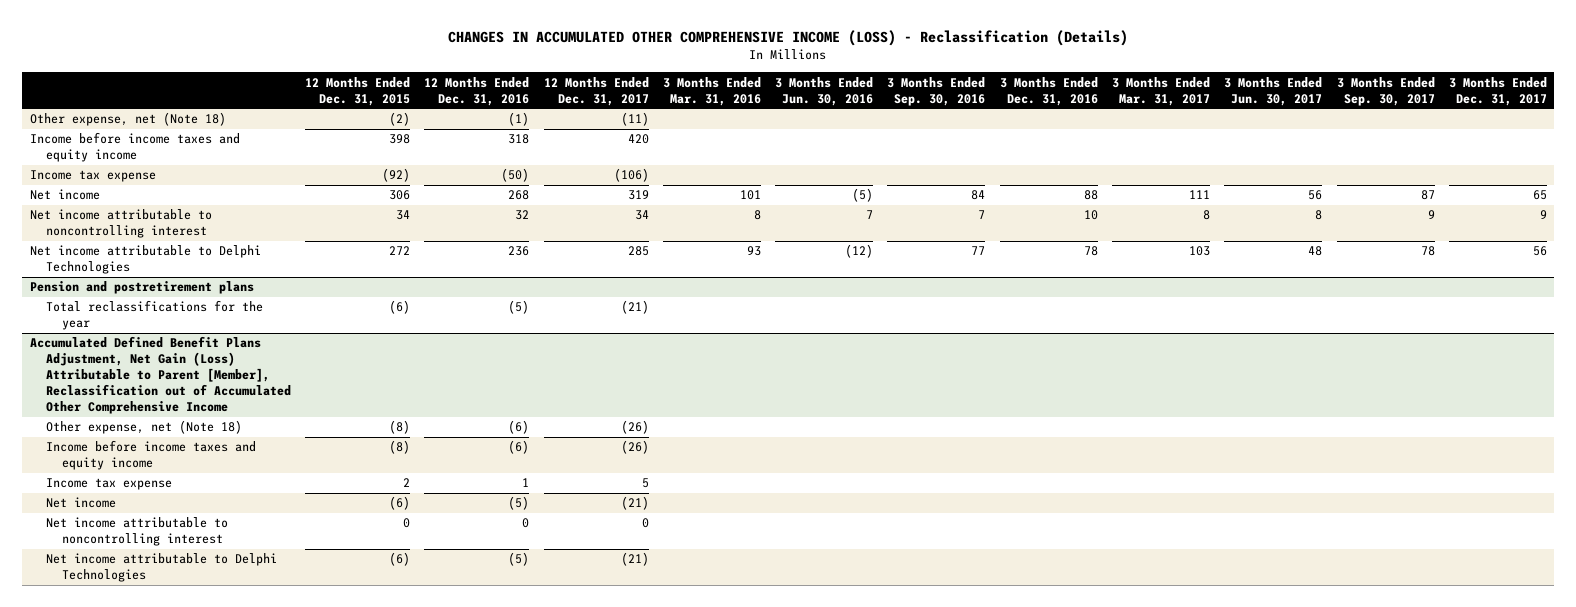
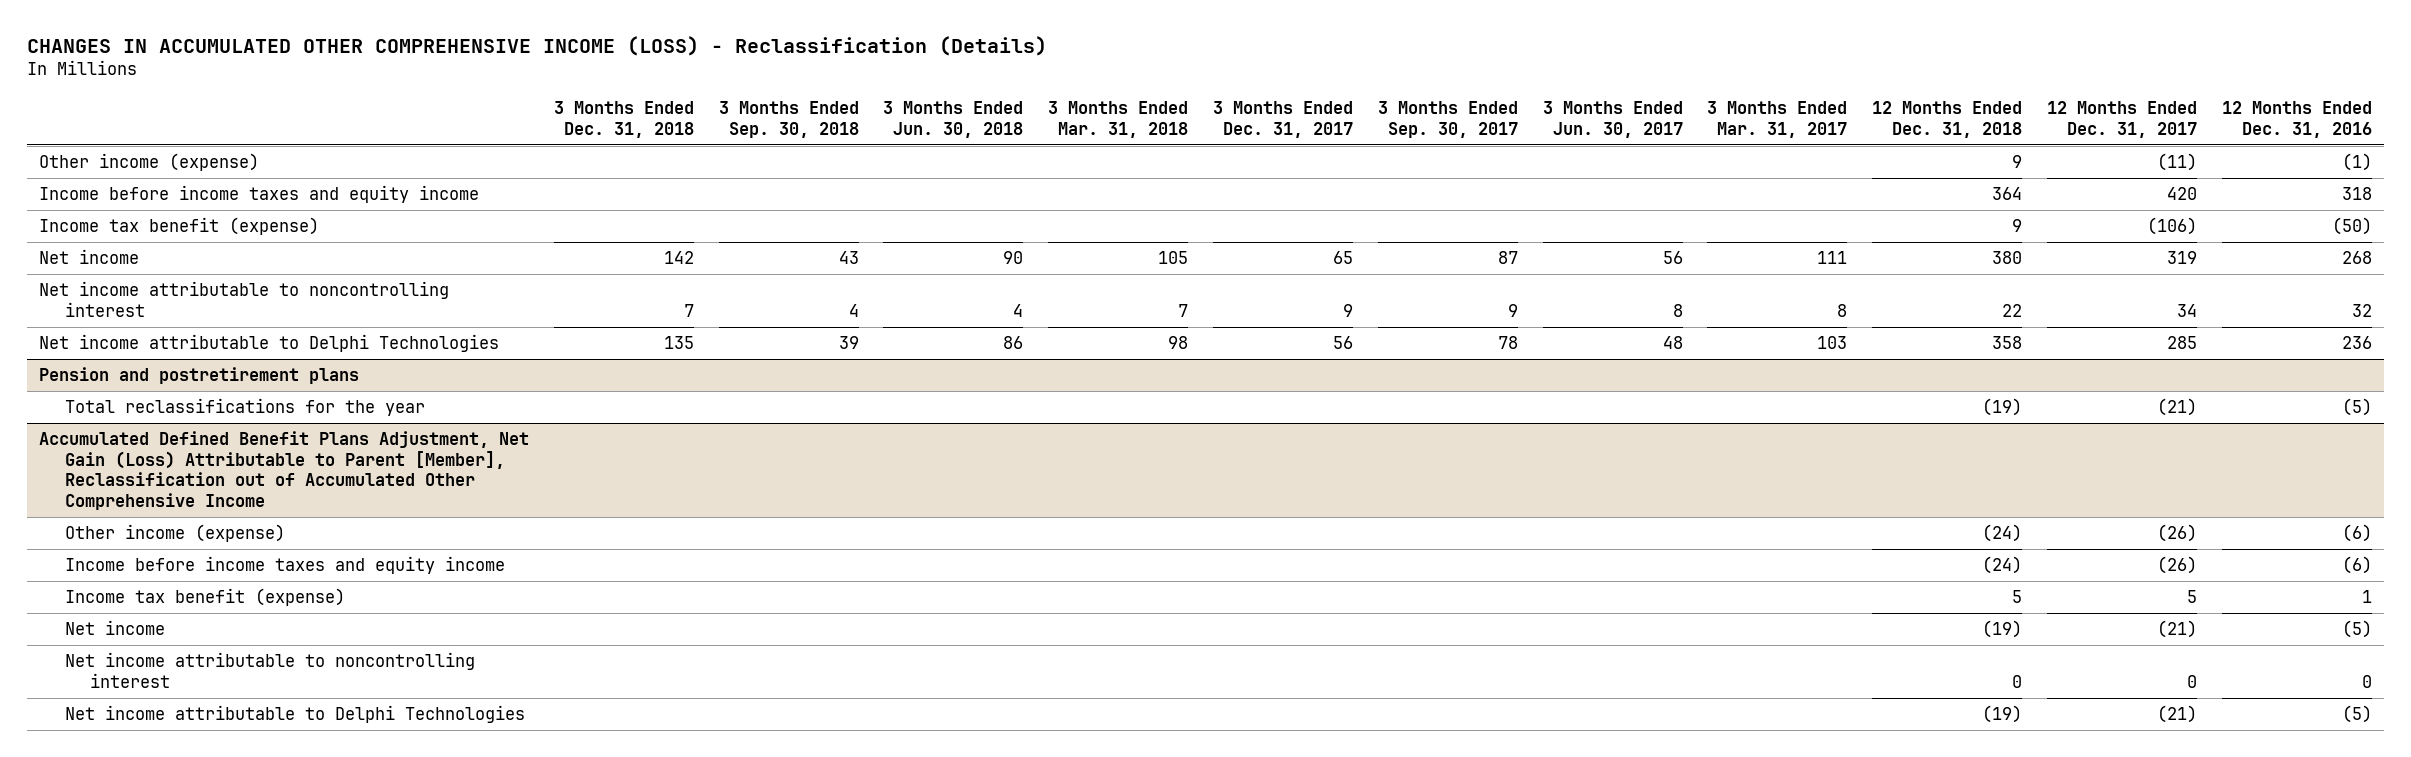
- | 12 Months Ended Dec. 31, 2015 | 12 Months Ended Dec. 31, 2016 | 12 Months Ended Dec. 31, 2017 | 3 Months Ended Mar. 31, 2016 | 3 Months Ended Jun. 30, 2016 | 3 Months Ended Sep. 30, 2016 | 3 Months Ended Dec. 31, 2016 | 3 Months Ended Mar. 31, 2017 | 3 Months Ended Jun. 30, 2017 | 3 Months Ended Sep. 30, 2017 | 3 Months Ended Dec. 31, 2017
+ | 3 Months Ended Dec. 31, 2018 | 3 Months Ended Sep. 30, 2018 | 3 Months Ended Jun. 30, 2018 | 3 Months Ended Mar. 31, 2018 | 3 Months Ended Dec. 31, 2017 | 3 Months Ended Sep. 30, 2017 | 3 Months Ended Jun. 30, 2017 | 3 Months Ended Mar. 31, 2017 | 12 Months Ended Dec. 31, 2018 | 12 Months Ended Dec. 31, 2017 | 12 Months Ended Dec. 31, 2016
- Other expense, net (Note 18) | (2) | (1) | (11) | | | | | | | |
+ Other income (expense) | | | | | | | | | 9 | (11) | (1)
- Income tax expense | (92) | (50) | (106) | | | | | | | |
+ Income tax benefit (expense) | | | | | | | | | 9 | (106) | (50)
@ Accumulated Defined Benefit Plans Adjustment, Net Gain (Loss) Attributable to Parent [Member], Reclassification out of Accumulated Other Comprehensive Income
- Other expense, net (Note 18) | (8) | (6) | (26) | | | | | | | |
+ Other income (expense) | | | | | | | | | (24) | (26) | (6)
- Income tax expense | 2 | 1 | 5 | | | | | | | |
+ Income tax benefit (expense) | | | | | | | | | 5 | 5 | 1

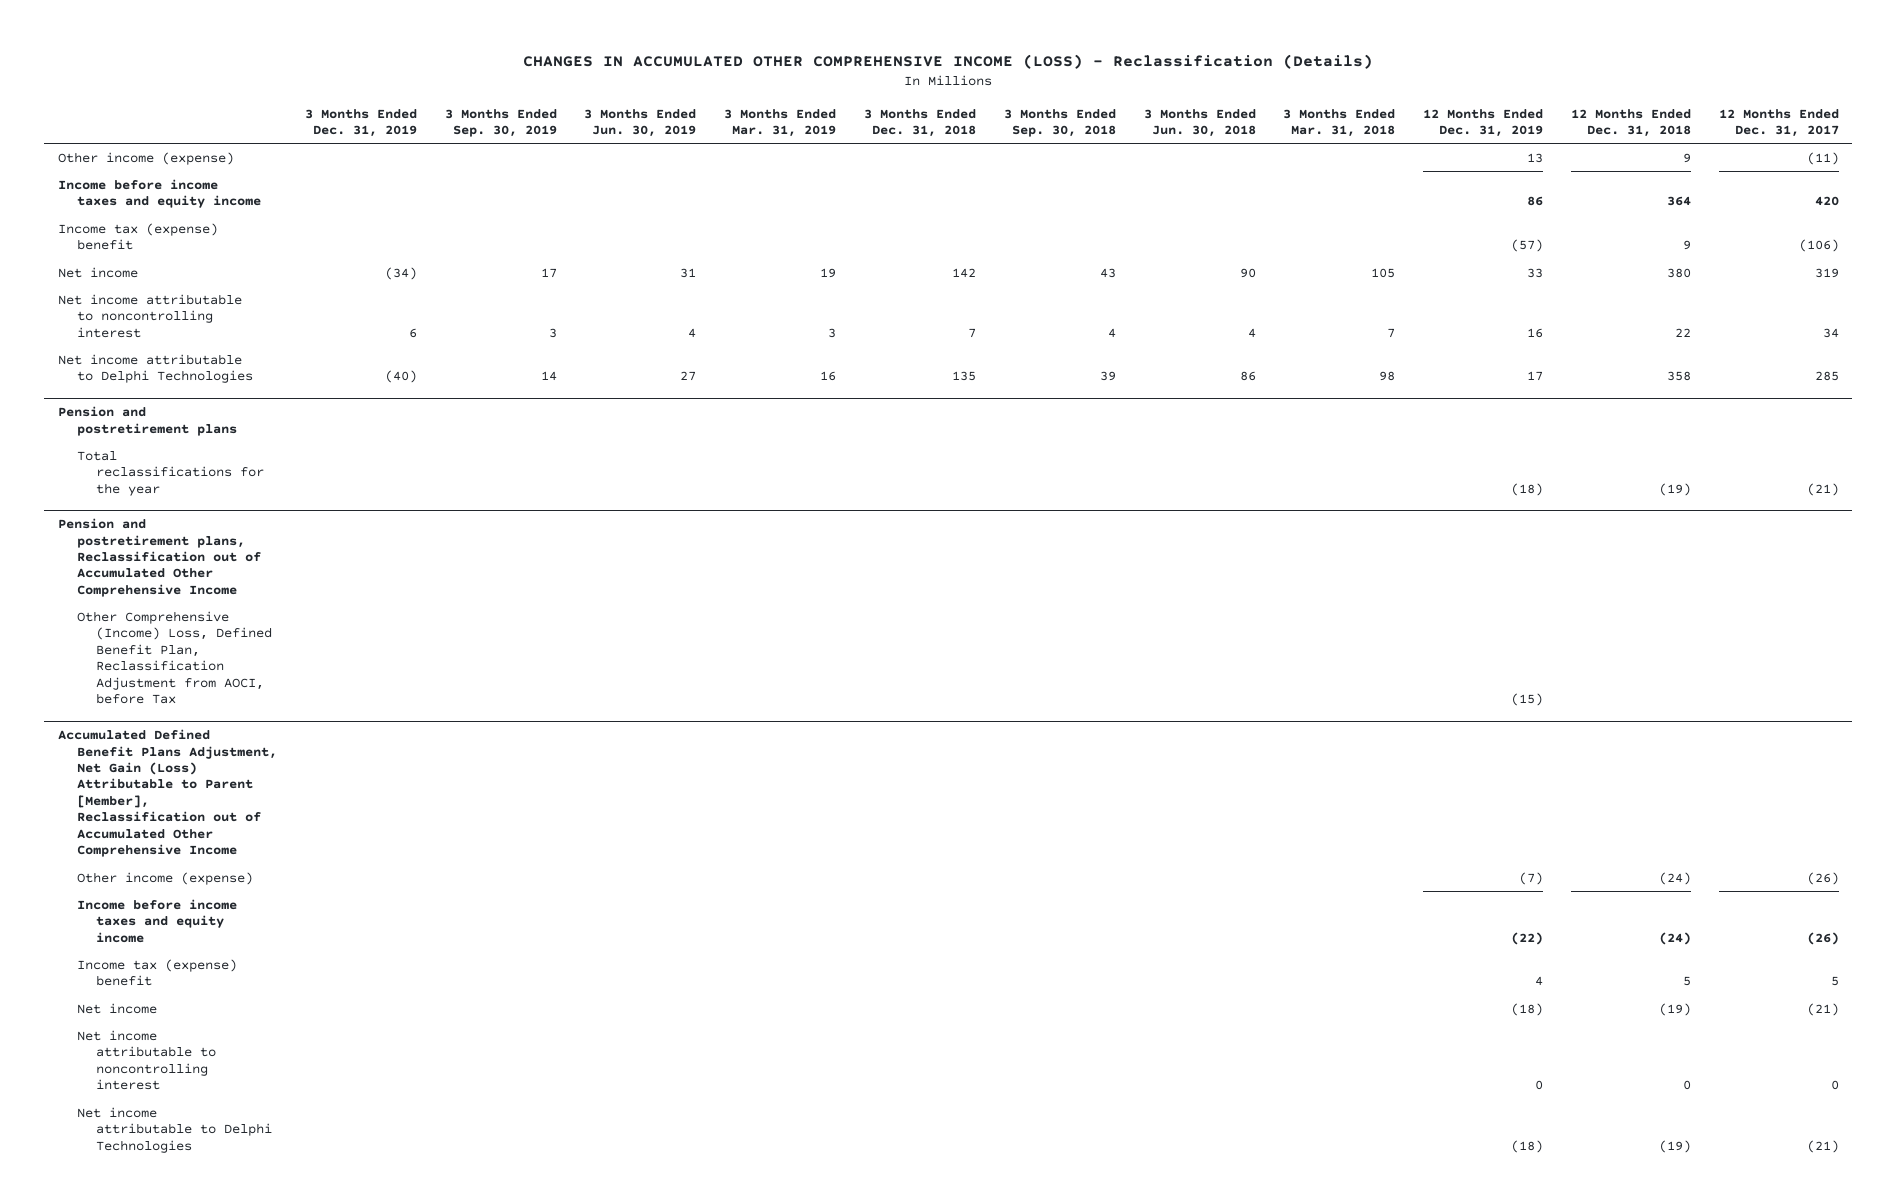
- | 3 Months Ended Dec. 31, 2018 | 3 Months Ended Sep. 30, 2018 | 3 Months Ended Jun. 30, 2018 | 3 Months Ended Mar. 31, 2018 | 3 Months Ended Dec. 31, 2017 | 3 Months Ended Sep. 30, 2017 | 3 Months Ended Jun. 30, 2017 | 3 Months Ended Mar. 31, 2017 | 12 Months Ended Dec. 31, 2018 | 12 Months Ended Dec. 31, 2017 | 12 Months Ended Dec. 31, 2016
+ | 3 Months Ended Dec. 31, 2019 | 3 Months Ended Sep. 30, 2019 | 3 Months Ended Jun. 30, 2019 | 3 Months Ended Mar. 31, 2019 | 3 Months Ended Dec. 31, 2018 | 3 Months Ended Sep. 30, 2018 | 3 Months Ended Jun. 30, 2018 | 3 Months Ended Mar. 31, 2018 | 12 Months Ended Dec. 31, 2019 | 12 Months Ended Dec. 31, 2018 | 12 Months Ended Dec. 31, 2017
- Income tax benefit (expense) | | | | | | | | | 9 | (106) | (50)
+ Income tax (expense) benefit | | | | | | | | | (57) | 9 | (106)
+ Pension and postretirement plans, Reclassification out of Accumulated Other Comprehensive Income
+ Other Comprehensive (Income) Loss, Defined Benefit Plan, Reclassification Adjustment from AOCI, before Tax | | | | | | | | | (15) | |
@ Accumulated Defined Benefit Plans Adjustment, Net Gain (Loss) Attributable to Parent [Member], Reclassification out of Accumulated Other Comprehensive Income
- Income tax benefit (expense) | | | | | | | | | 5 | 5 | 1
+ Income tax (expense) benefit | | | | | | | | | 4 | 5 | 5

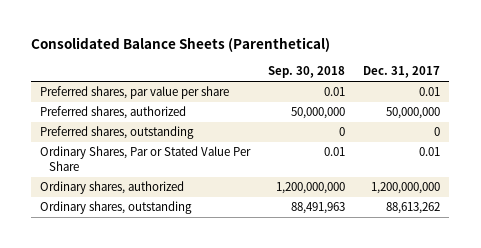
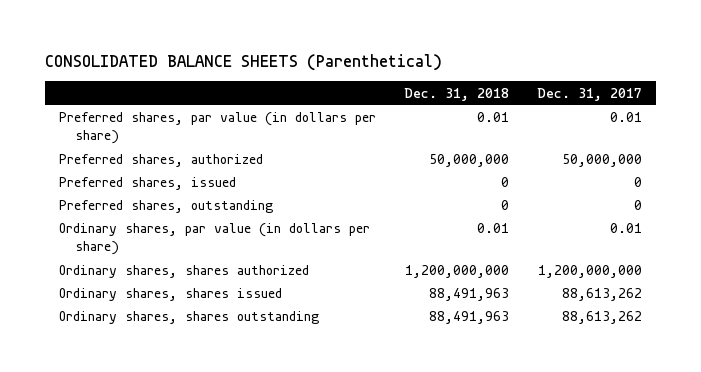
- Consolidated Balance Sheets (Parenthetical)
+ CONSOLIDATED BALANCE SHEETS (Parenthetical)
- | Sep. 30, 2018 | Dec. 31, 2017
+ | Dec. 31, 2018 | Dec. 31, 2017
- Preferred shares, par value per share | 0.01 | 0.01
+ Preferred shares, par value (in dollars per share) | 0.01 | 0.01
+ Preferred shares, issued | 0 | 0
- Ordinary Shares, Par or Stated Value Per Share | 0.01 | 0.01
- Ordinary shares, authorized | 1,200,000,000 | 1,200,000,000
- Ordinary shares, outstanding | 88,491,963 | 88,613,262
+ Ordinary shares, par value (in dollars per share) | 0.01 | 0.01
+ Ordinary shares, shares authorized | 1,200,000,000 | 1,200,000,000
+ Ordinary shares, shares issued | 88,491,963 | 88,613,262
+ Ordinary shares, shares outstanding | 88,491,963 | 88,613,262

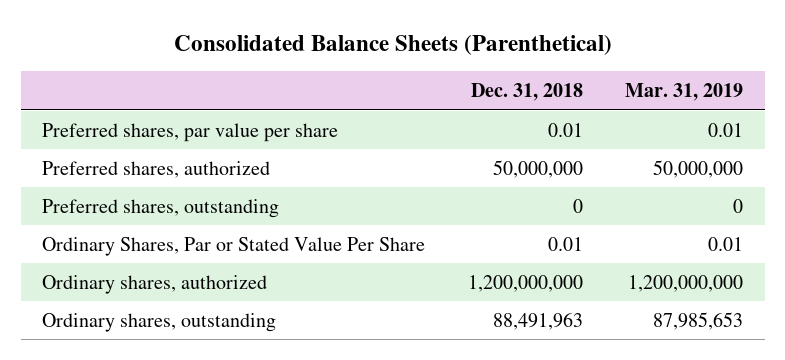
- CONSOLIDATED BALANCE SHEETS (Parenthetical)
+ Consolidated Balance Sheets (Parenthetical)
- | Dec. 31, 2018 | Dec. 31, 2017
+ | Dec. 31, 2018 | Mar. 31, 2019
- Preferred shares, par value (in dollars per share) | 0.01 | 0.01
+ Preferred shares, par value per share | 0.01 | 0.01
- Preferred shares, issued | 0 | 0
- Ordinary shares, par value (in dollars per share) | 0.01 | 0.01
- Ordinary shares, shares authorized | 1,200,000,000 | 1,200,000,000
- Ordinary shares, shares issued | 88,491,963 | 88,613,262
- Ordinary shares, shares outstanding | 88,491,963 | 88,613,262
+ Ordinary Shares, Par or Stated Value Per Share | 0.01 | 0.01
+ Ordinary shares, authorized | 1,200,000,000 | 1,200,000,000
+ Ordinary shares, outstanding | 88,491,963 | 87,985,653

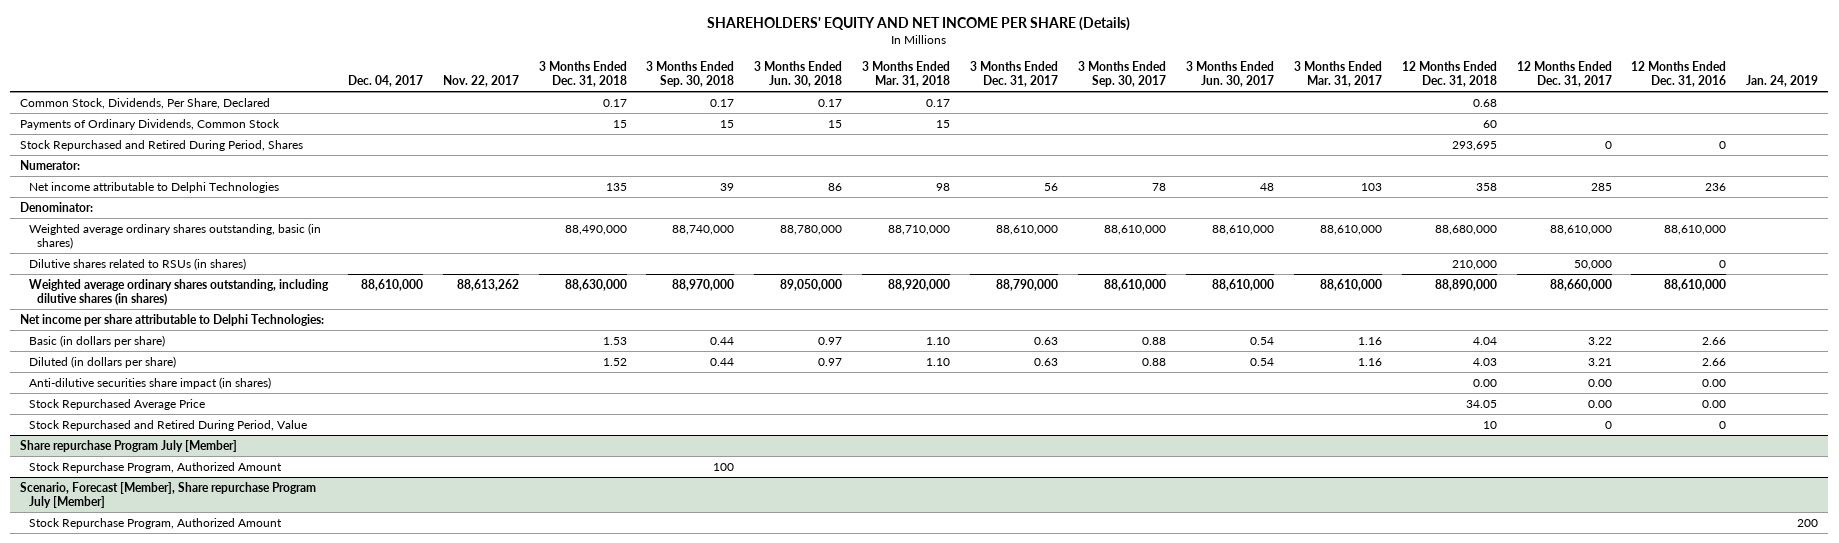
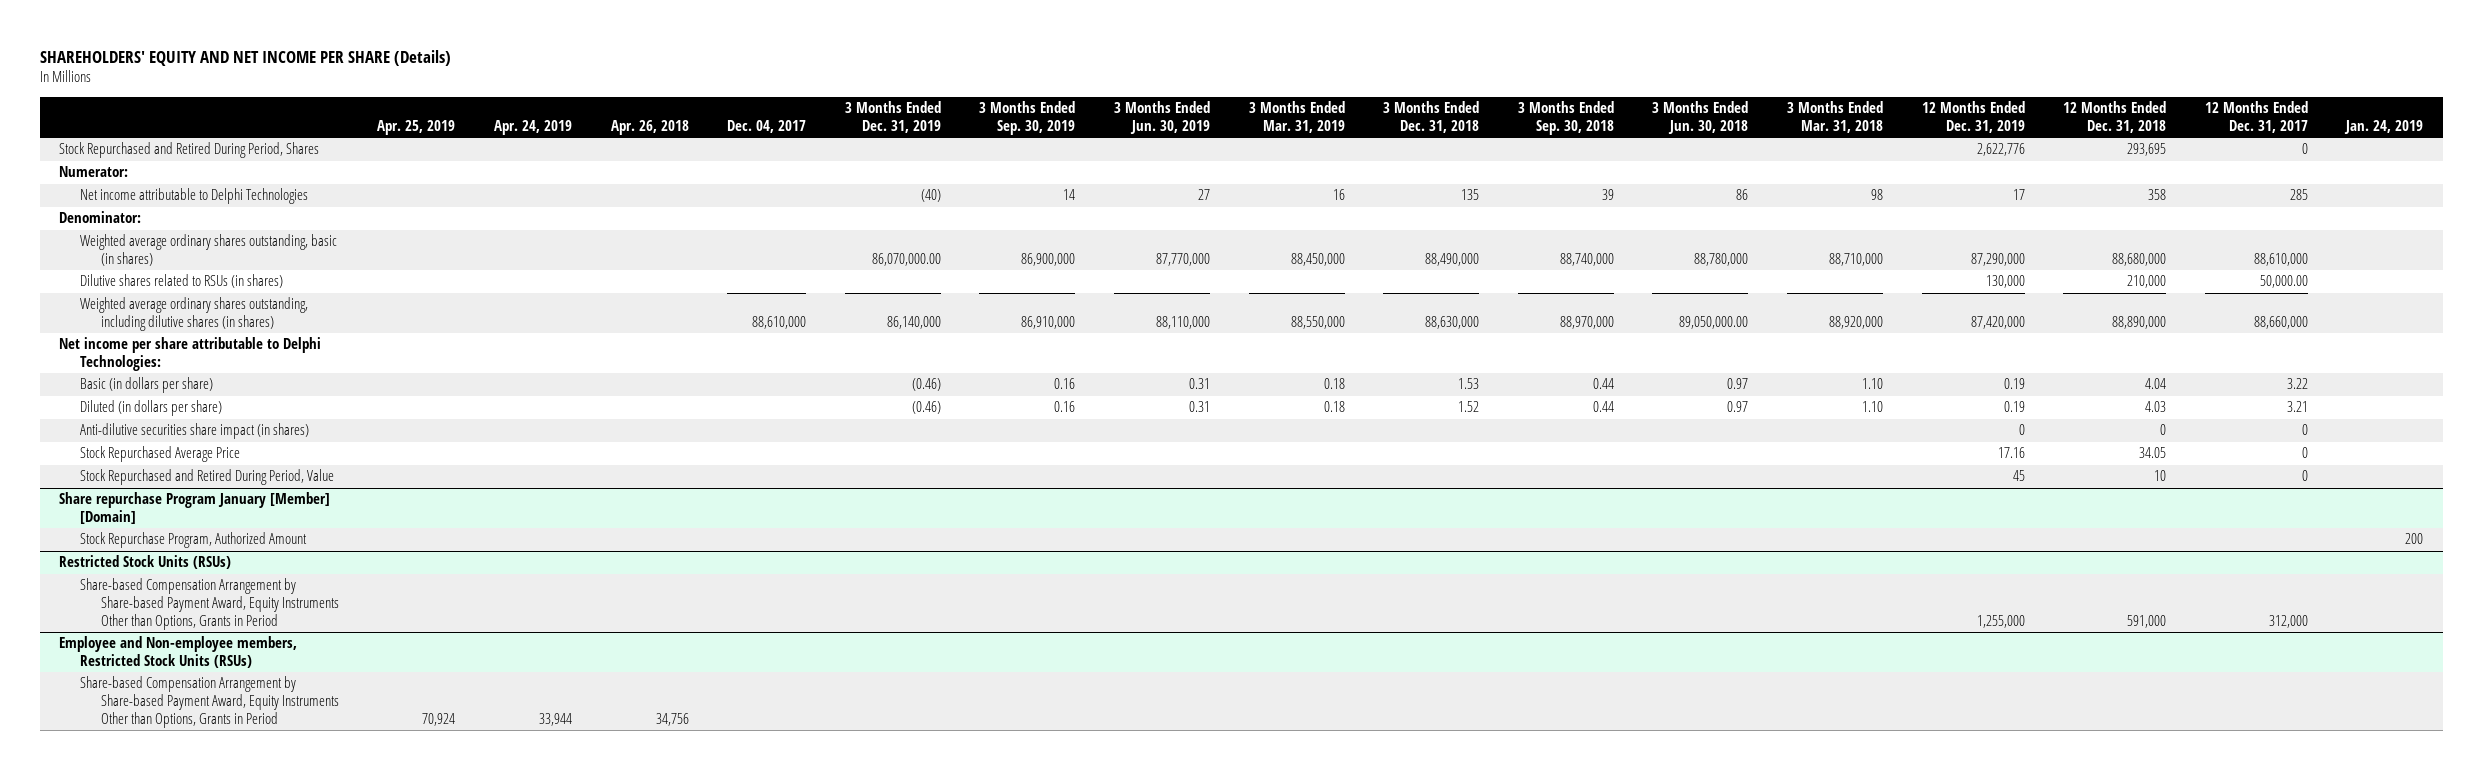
- | Dec. 04, 2017 | Nov. 22, 2017 | 3 Months Ended Dec. 31, 2018 | 3 Months Ended Sep. 30, 2018 | 3 Months Ended Jun. 30, 2018 | 3 Months Ended Mar. 31, 2018 | 3 Months Ended Dec. 31, 2017 | 3 Months Ended Sep. 30, 2017 | 3 Months Ended Jun. 30, 2017 | 3 Months Ended Mar. 31, 2017 | 12 Months Ended Dec. 31, 2018 | 12 Months Ended Dec. 31, 2017 | 12 Months Ended Dec. 31, 2016 | Jan. 24, 2019
+ | Apr. 25, 2019 | Apr. 24, 2019 | Apr. 26, 2018 | Dec. 04, 2017 | 3 Months Ended Dec. 31, 2019 | 3 Months Ended Sep. 30, 2019 | 3 Months Ended Jun. 30, 2019 | 3 Months Ended Mar. 31, 2019 | 3 Months Ended Dec. 31, 2018 | 3 Months Ended Sep. 30, 2018 | 3 Months Ended Jun. 30, 2018 | 3 Months Ended Mar. 31, 2018 | 12 Months Ended Dec. 31, 2019 | 12 Months Ended Dec. 31, 2018 | 12 Months Ended Dec. 31, 2017 | Jan. 24, 2019
- Common Stock, Dividends, Per Share, Declared | | | 0.17 | 0.17 | 0.17 | 0.17 | | | | | 0.68 | | |
- Payments of Ordinary Dividends, Common Stock | | | 15 | 15 | 15 | 15 | | | | | 60 | | |
- Dilutive shares related to RSUs (in shares) | | | | | | | | | | | 210,000 | 50,000 | 0 |
- Weighted average ordinary shares outstanding, including dilutive shares (in shares) | 88,610,000 | 88,613,262 | 88,630,000 | 88,970,000 | 89,050,000 | 88,920,000 | 88,790,000 | 88,610,000 | 88,610,000 | 88,610,000 | 88,890,000 | 88,660,000 | 88,610,000 |
+ Dilutive shares related to RSUs (in shares) | | | | | | | | | | | | | 130,000 | 210,000 | 50,000.00 |
+ Weighted average ordinary shares outstanding, including dilutive shares (in shares) | | | | 88,610,000 | 86,140,000 | 86,910,000 | 88,110,000 | 88,550,000 | 88,630,000 | 88,970,000 | 89,050,000.00 | 88,920,000 | 87,420,000 | 88,890,000 | 88,660,000 |
- Anti-dilutive securities share impact (in shares) | | | | | | | | | | | 0.00 | 0.00 | 0.00 |
- Stock Repurchased Average Price | | | | | | | | | | | 34.05 | 0.00 | 0.00 |
+ Anti-dilutive securities share impact (in shares) | | | | | | | | | | | | | 0 | 0 | 0 |
+ Stock Repurchased Average Price | | | | | | | | | | | | | 17.16 | 34.05 | 0 |
- Share repurchase Program July [Member]
- Stock Repurchase Program, Authorized Amount | | | | 100 | | | | | | | | | |
- Scenario, Forecast [Member], Share repurchase Program July [Member]
+ Share repurchase Program January [Member] [Domain]
+ Restricted Stock Units (RSUs)
+ Share-based Compensation Arrangement by Share-based Payment Award, Equity Instruments Other than Options, Grants in Period | | | | | | | | | | | | | 1,255,000 | 591,000 | 312,000 |
+ Employee and Non-employee members, Restricted Stock Units (RSUs)
+ Share-based Compensation Arrangement by Share-based Payment Award, Equity Instruments Other than Options, Grants in Period | 70,924 | 33,944 | 34,756 | | | | | | | | | | | | |

